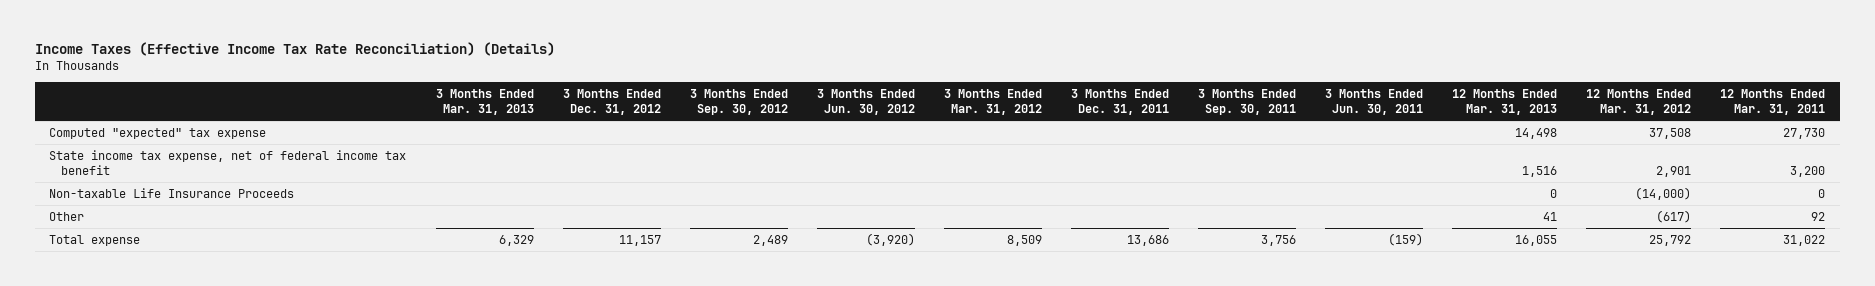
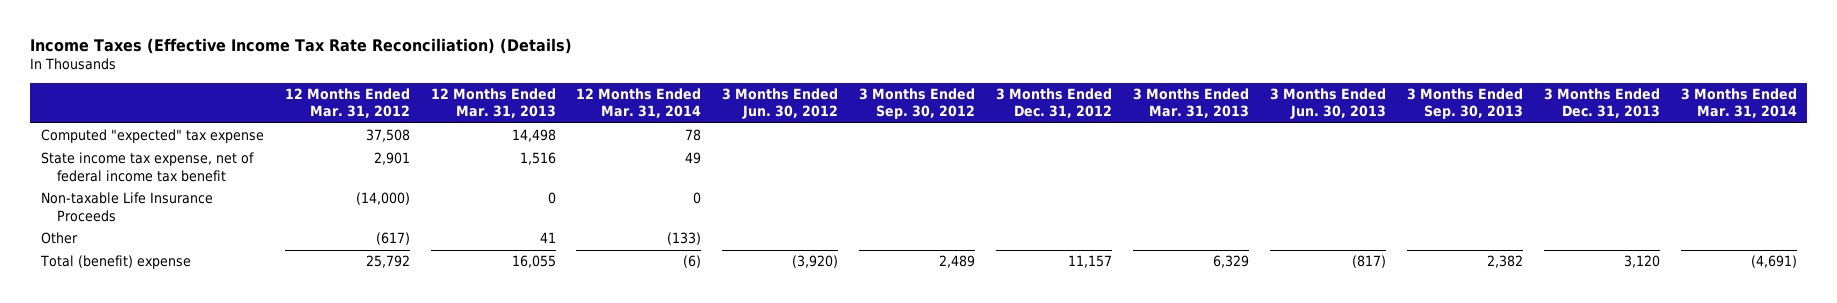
- | 3 Months Ended Mar. 31, 2013 | 3 Months Ended Dec. 31, 2012 | 3 Months Ended Sep. 30, 2012 | 3 Months Ended Jun. 30, 2012 | 3 Months Ended Mar. 31, 2012 | 3 Months Ended Dec. 31, 2011 | 3 Months Ended Sep. 30, 2011 | 3 Months Ended Jun. 30, 2011 | 12 Months Ended Mar. 31, 2013 | 12 Months Ended Mar. 31, 2012 | 12 Months Ended Mar. 31, 2011
+ | 12 Months Ended Mar. 31, 2012 | 12 Months Ended Mar. 31, 2013 | 12 Months Ended Mar. 31, 2014 | 3 Months Ended Jun. 30, 2012 | 3 Months Ended Sep. 30, 2012 | 3 Months Ended Dec. 31, 2012 | 3 Months Ended Mar. 31, 2013 | 3 Months Ended Jun. 30, 2013 | 3 Months Ended Sep. 30, 2013 | 3 Months Ended Dec. 31, 2013 | 3 Months Ended Mar. 31, 2014
- Total expense | 6,329 | 11,157 | 2,489 | (3,920) | 8,509 | 13,686 | 3,756 | (159) | 16,055 | 25,792 | 31,022
+ Total (benefit) expense | 25,792 | 16,055 | (6) | (3,920) | 2,489 | 11,157 | 6,329 | (817) | 2,382 | 3,120 | (4,691)

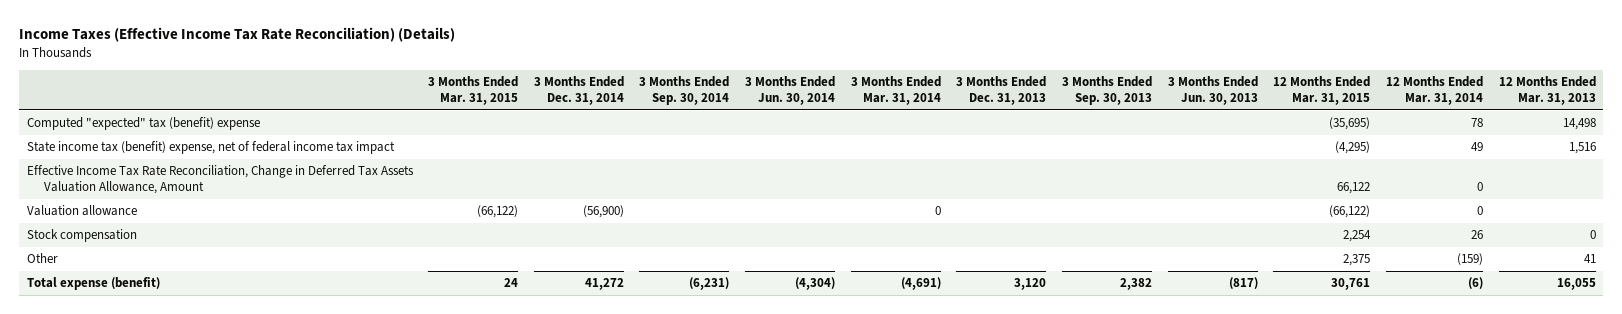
- | 12 Months Ended Mar. 31, 2012 | 12 Months Ended Mar. 31, 2013 | 12 Months Ended Mar. 31, 2014 | 3 Months Ended Jun. 30, 2012 | 3 Months Ended Sep. 30, 2012 | 3 Months Ended Dec. 31, 2012 | 3 Months Ended Mar. 31, 2013 | 3 Months Ended Jun. 30, 2013 | 3 Months Ended Sep. 30, 2013 | 3 Months Ended Dec. 31, 2013 | 3 Months Ended Mar. 31, 2014
+ | 3 Months Ended Mar. 31, 2015 | 3 Months Ended Dec. 31, 2014 | 3 Months Ended Sep. 30, 2014 | 3 Months Ended Jun. 30, 2014 | 3 Months Ended Mar. 31, 2014 | 3 Months Ended Dec. 31, 2013 | 3 Months Ended Sep. 30, 2013 | 3 Months Ended Jun. 30, 2013 | 12 Months Ended Mar. 31, 2015 | 12 Months Ended Mar. 31, 2014 | 12 Months Ended Mar. 31, 2013
- Computed "expected" tax expense | 37,508 | 14,498 | 78 | | | | | | | |
- State income tax expense, net of federal income tax benefit | 2,901 | 1,516 | 49 | | | | | | | |
- Non-taxable Life Insurance Proceeds | (14,000) | 0 | 0 | | | | | | | |
- Other | (617) | 41 | (133) | | | | | | | |
- Total (benefit) expense | 25,792 | 16,055 | (6) | (3,920) | 2,489 | 11,157 | 6,329 | (817) | 2,382 | 3,120 | (4,691)
+ Computed "expected" tax (benefit) expense | | | | | | | | | (35,695) | 78 | 14,498
+ State income tax (benefit) expense, net of federal income tax impact | | | | | | | | | (4,295) | 49 | 1,516
+ Effective Income Tax Rate Reconciliation, Change in Deferred Tax Assets Valuation Allowance, Amount | | | | | | | | | 66,122 | 0 |
+ Valuation allowance | (66,122) | (56,900) | | | 0 | | | | (66,122) | 0 |
+ Stock compensation | | | | | | | | | 2,254 | 26 | 0
+ Other | | | | | | | | | 2,375 | (159) | 41
+ Total expense (benefit) | 24 | 41,272 | (6,231) | (4,304) | (4,691) | 3,120 | 2,382 | (817) | 30,761 | (6) | 16,055

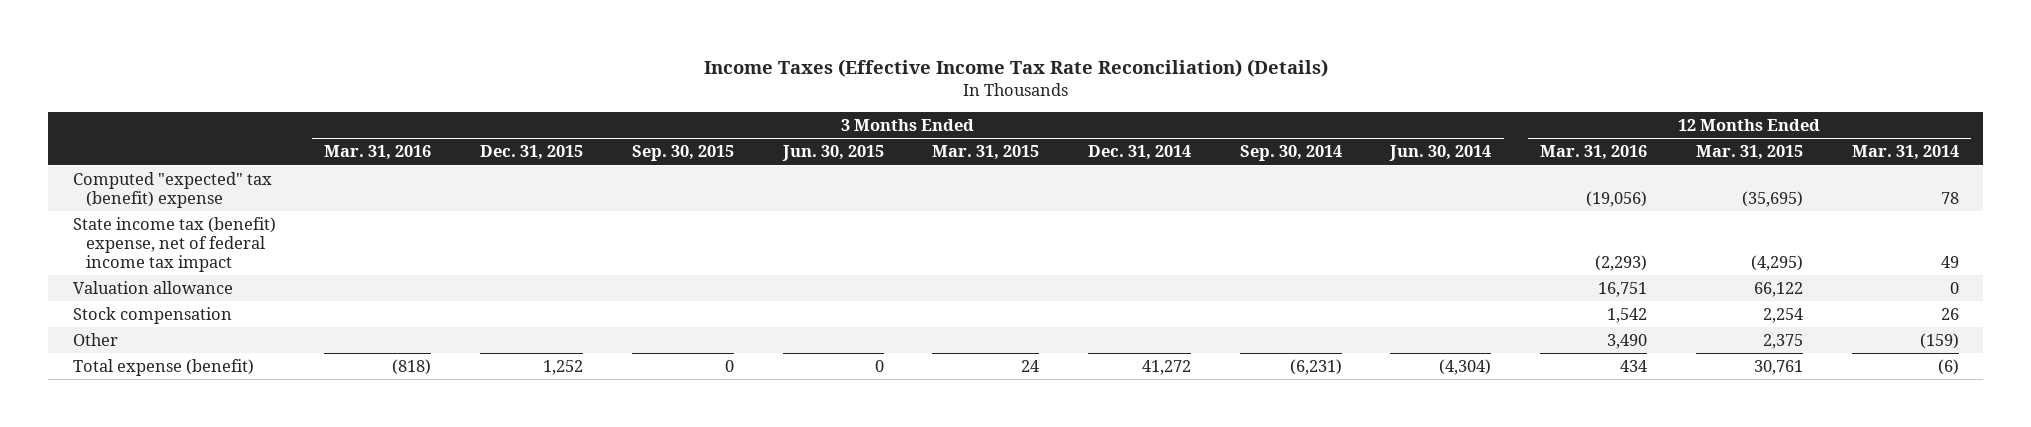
- | 3 Months Ended Mar. 31, 2015 | 3 Months Ended Dec. 31, 2014 | 3 Months Ended Sep. 30, 2014 | 3 Months Ended Jun. 30, 2014 | 3 Months Ended Mar. 31, 2014 | 3 Months Ended Dec. 31, 2013 | 3 Months Ended Sep. 30, 2013 | 3 Months Ended Jun. 30, 2013 | 12 Months Ended Mar. 31, 2015 | 12 Months Ended Mar. 31, 2014 | 12 Months Ended Mar. 31, 2013
+ | 3 Months Ended Mar. 31, 2016 | 3 Months Ended Dec. 31, 2015 | 3 Months Ended Sep. 30, 2015 | 3 Months Ended Jun. 30, 2015 | 3 Months Ended Mar. 31, 2015 | 3 Months Ended Dec. 31, 2014 | 3 Months Ended Sep. 30, 2014 | 3 Months Ended Jun. 30, 2014 | 12 Months Ended Mar. 31, 2016 | 12 Months Ended Mar. 31, 2015 | 12 Months Ended Mar. 31, 2014
- Effective Income Tax Rate Reconciliation, Change in Deferred Tax Assets Valuation Allowance, Amount | | | | | | | | | 66,122 | 0 |
- Valuation allowance | (66,122) | (56,900) | | | 0 | | | | (66,122) | 0 |
+ Valuation allowance | | | | | | | | | 16,751 | 66,122 | 0

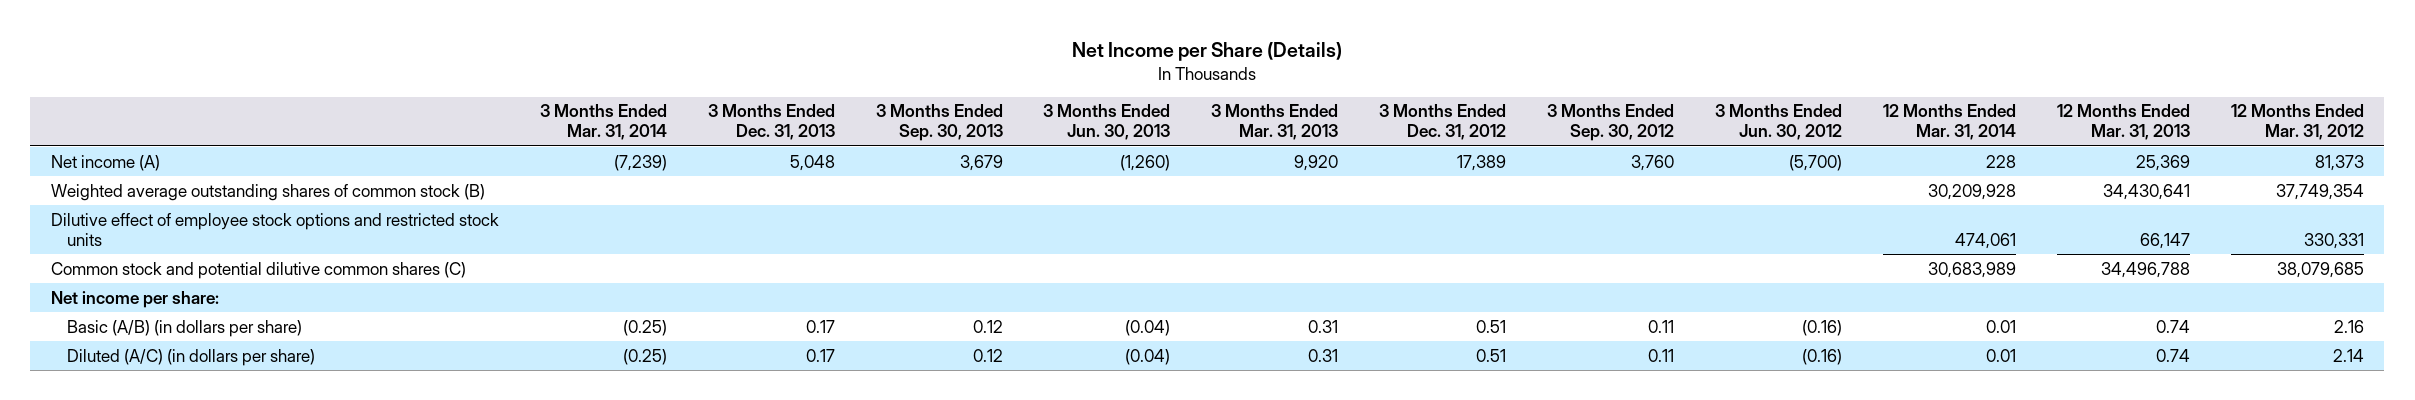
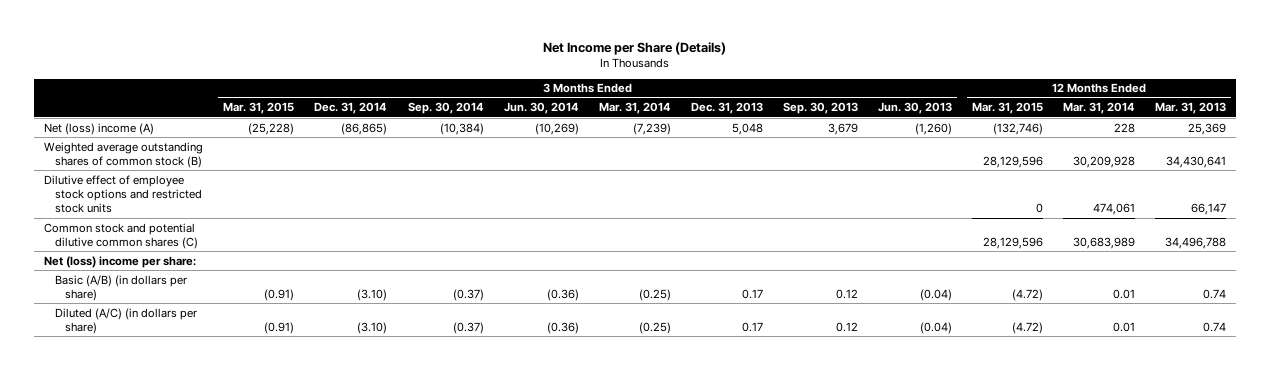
- | 3 Months Ended Mar. 31, 2014 | 3 Months Ended Dec. 31, 2013 | 3 Months Ended Sep. 30, 2013 | 3 Months Ended Jun. 30, 2013 | 3 Months Ended Mar. 31, 2013 | 3 Months Ended Dec. 31, 2012 | 3 Months Ended Sep. 30, 2012 | 3 Months Ended Jun. 30, 2012 | 12 Months Ended Mar. 31, 2014 | 12 Months Ended Mar. 31, 2013 | 12 Months Ended Mar. 31, 2012
+ | 3 Months Ended Mar. 31, 2015 | 3 Months Ended Dec. 31, 2014 | 3 Months Ended Sep. 30, 2014 | 3 Months Ended Jun. 30, 2014 | 3 Months Ended Mar. 31, 2014 | 3 Months Ended Dec. 31, 2013 | 3 Months Ended Sep. 30, 2013 | 3 Months Ended Jun. 30, 2013 | 12 Months Ended Mar. 31, 2015 | 12 Months Ended Mar. 31, 2014 | 12 Months Ended Mar. 31, 2013
- Net income (A) | (7,239) | 5,048 | 3,679 | (1,260) | 9,920 | 17,389 | 3,760 | (5,700) | 228 | 25,369 | 81,373
+ Net (loss) income (A) | (25,228) | (86,865) | (10,384) | (10,269) | (7,239) | 5,048 | 3,679 | (1,260) | (132,746) | 228 | 25,369
- Net income per share:
+ Net (loss) income per share:

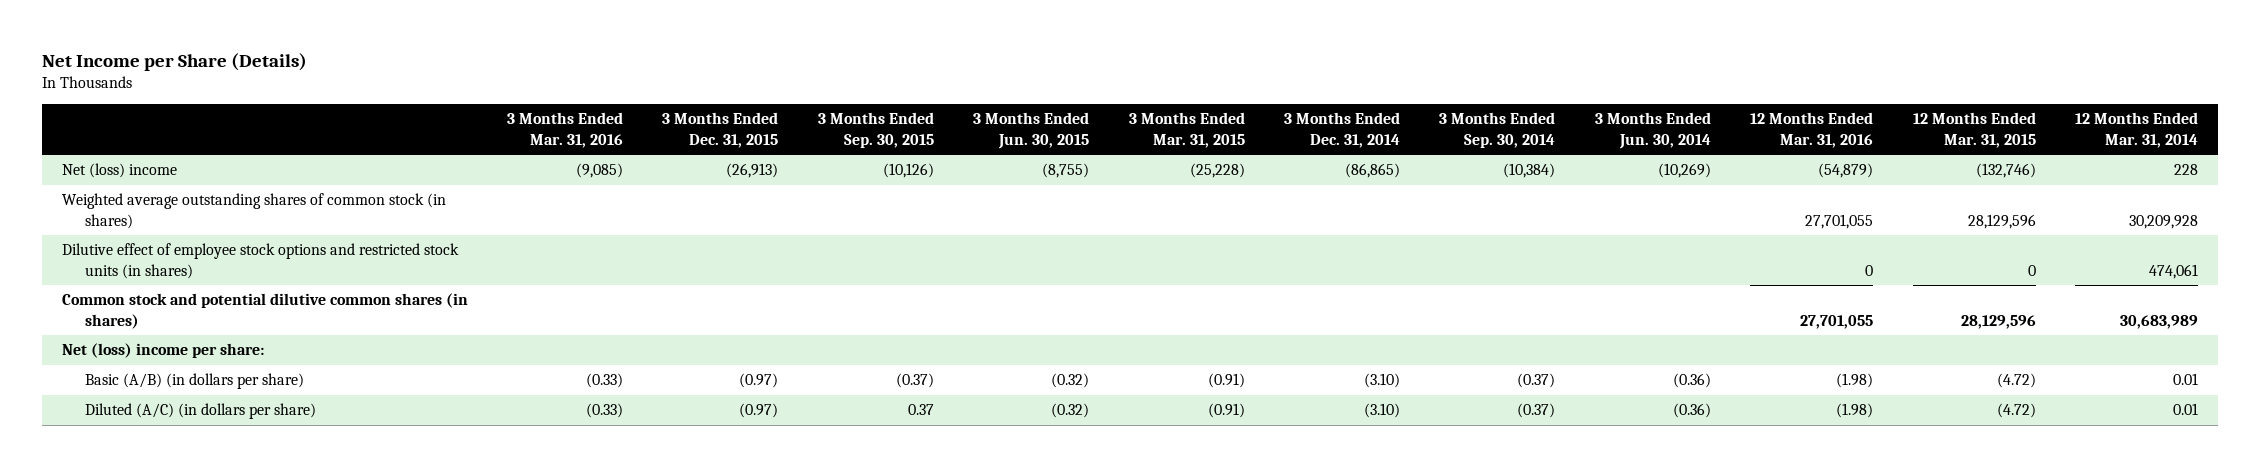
- | 3 Months Ended Mar. 31, 2015 | 3 Months Ended Dec. 31, 2014 | 3 Months Ended Sep. 30, 2014 | 3 Months Ended Jun. 30, 2014 | 3 Months Ended Mar. 31, 2014 | 3 Months Ended Dec. 31, 2013 | 3 Months Ended Sep. 30, 2013 | 3 Months Ended Jun. 30, 2013 | 12 Months Ended Mar. 31, 2015 | 12 Months Ended Mar. 31, 2014 | 12 Months Ended Mar. 31, 2013
+ | 3 Months Ended Mar. 31, 2016 | 3 Months Ended Dec. 31, 2015 | 3 Months Ended Sep. 30, 2015 | 3 Months Ended Jun. 30, 2015 | 3 Months Ended Mar. 31, 2015 | 3 Months Ended Dec. 31, 2014 | 3 Months Ended Sep. 30, 2014 | 3 Months Ended Jun. 30, 2014 | 12 Months Ended Mar. 31, 2016 | 12 Months Ended Mar. 31, 2015 | 12 Months Ended Mar. 31, 2014
- Net (loss) income (A) | (25,228) | (86,865) | (10,384) | (10,269) | (7,239) | 5,048 | 3,679 | (1,260) | (132,746) | 228 | 25,369
- Weighted average outstanding shares of common stock (B) | | | | | | | | | 28,129,596 | 30,209,928 | 34,430,641
- Dilutive effect of employee stock options and restricted stock units | | | | | | | | | 0 | 474,061 | 66,147
- Common stock and potential dilutive common shares (C) | | | | | | | | | 28,129,596 | 30,683,989 | 34,496,788
+ Net (loss) income | (9,085) | (26,913) | (10,126) | (8,755) | (25,228) | (86,865) | (10,384) | (10,269) | (54,879) | (132,746) | 228
+ Weighted average outstanding shares of common stock (in shares) | | | | | | | | | 27,701,055 | 28,129,596 | 30,209,928
+ Dilutive effect of employee stock options and restricted stock units (in shares) | | | | | | | | | 0 | 0 | 474,061
+ Common stock and potential dilutive common shares (in shares) | | | | | | | | | 27,701,055 | 28,129,596 | 30,683,989

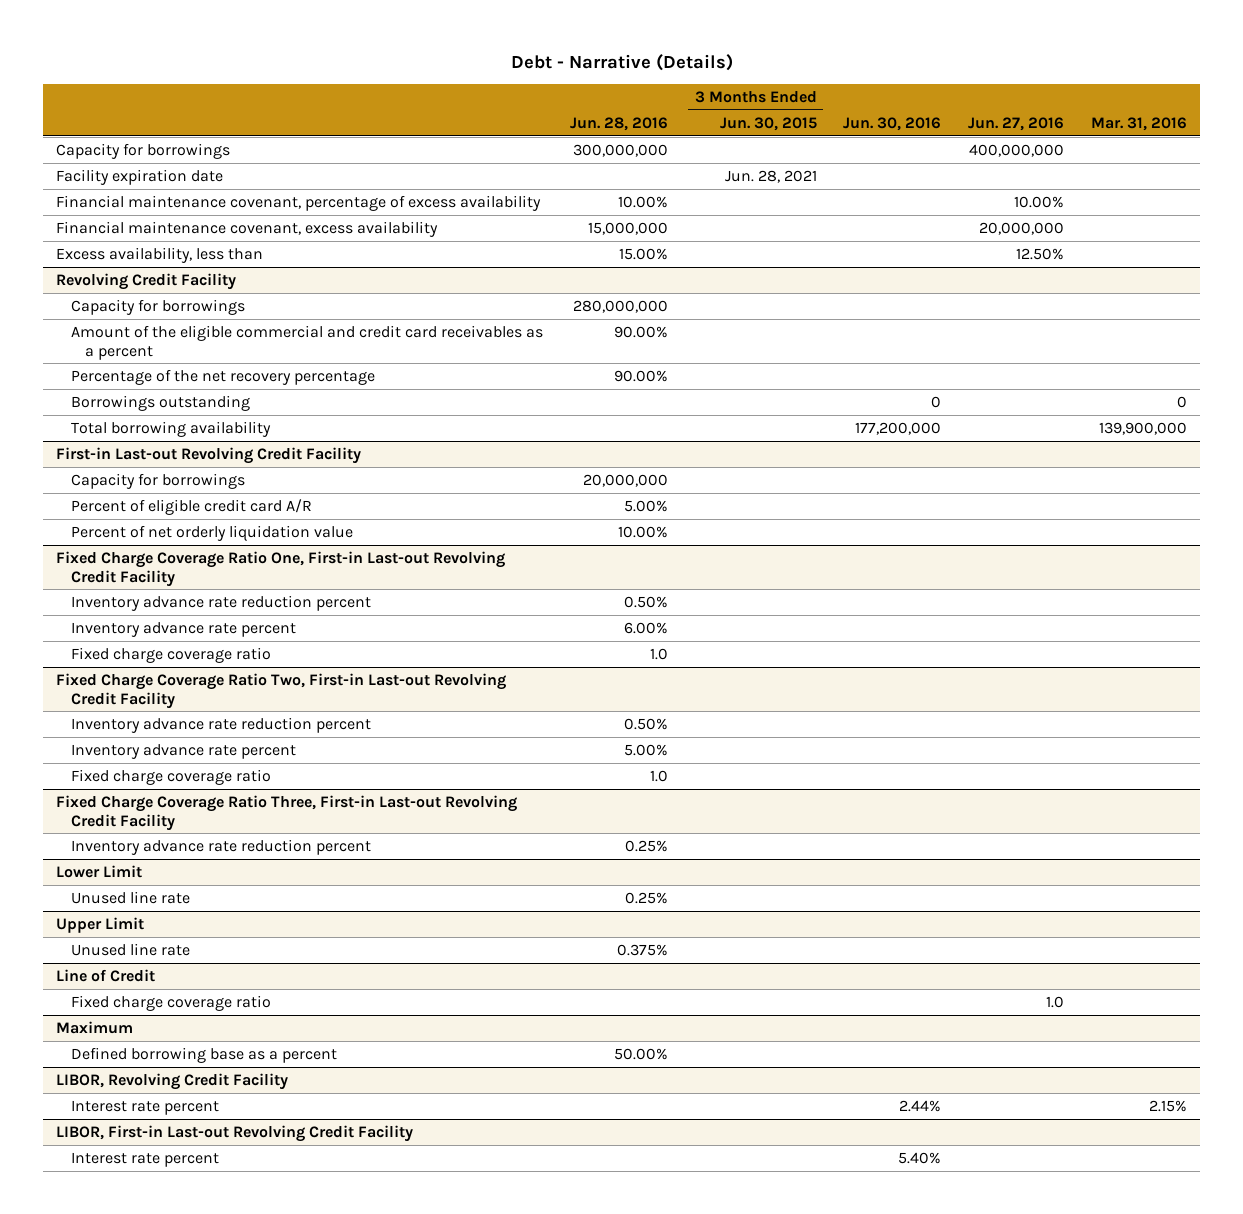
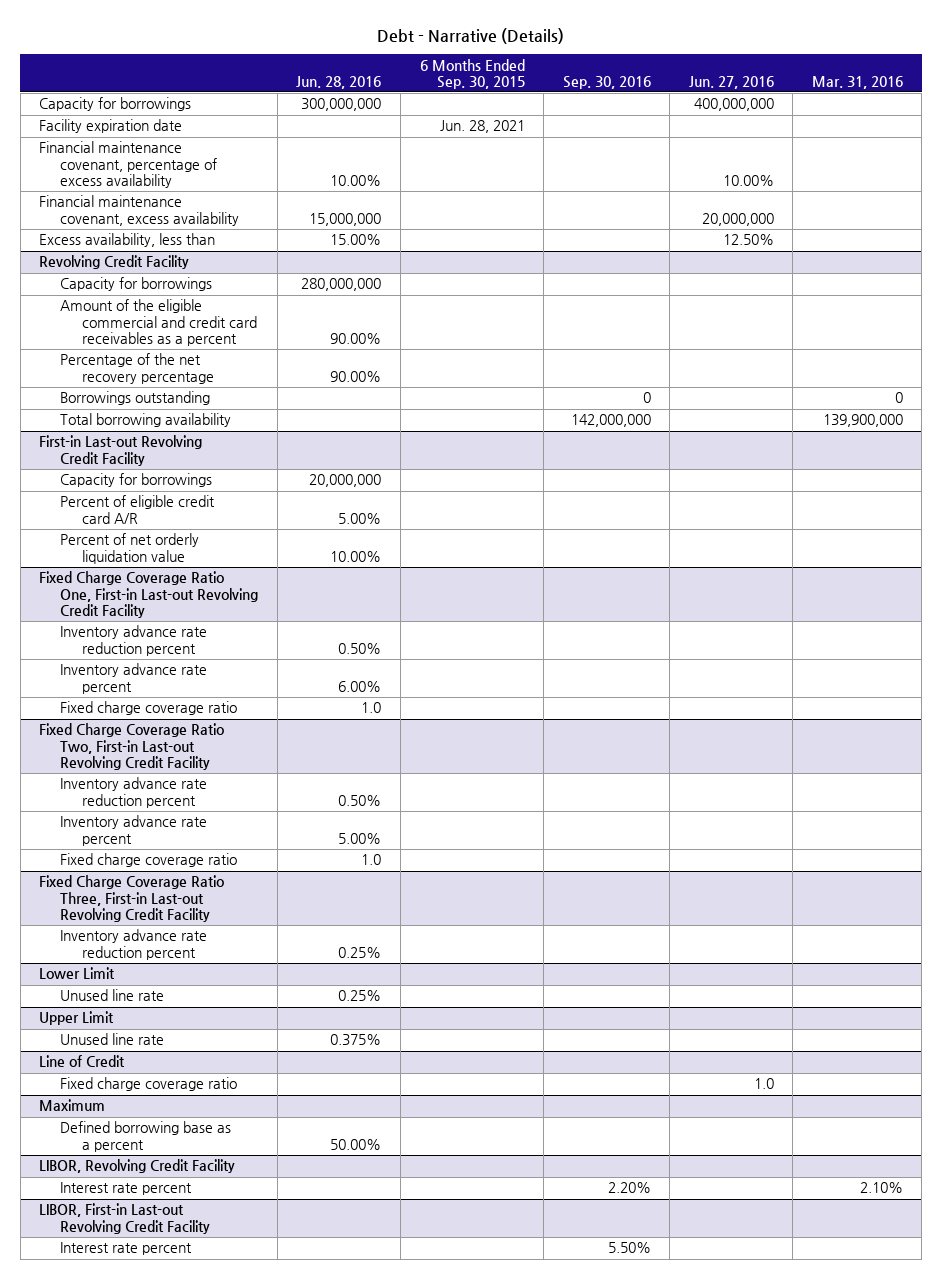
- | Jun. 28, 2016 | 3 Months Ended Jun. 30, 2015 | Jun. 30, 2016 | Jun. 27, 2016 | Mar. 31, 2016
+ | Jun. 28, 2016 | 6 Months Ended Sep. 30, 2015 | Sep. 30, 2016 | Jun. 27, 2016 | Mar. 31, 2016
@ LIBOR, Revolving Credit Facility
- Interest rate percent | | | 2.44% | | 2.15%
+ Interest rate percent | | | 2.20% | | 2.10%

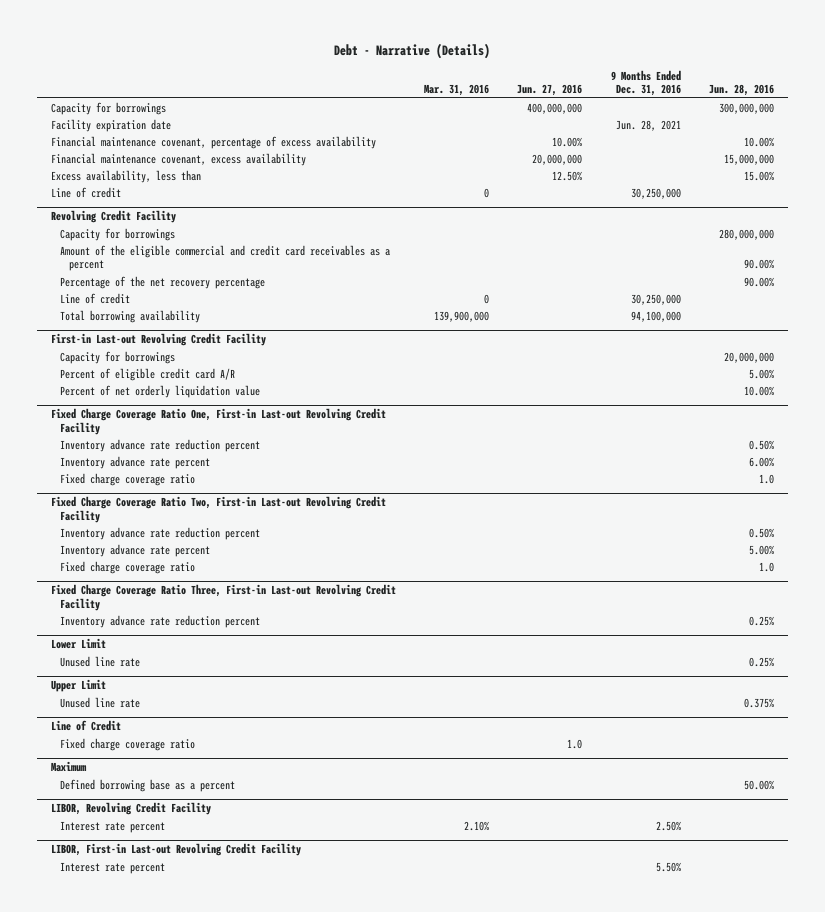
- | Jun. 28, 2016 | 6 Months Ended Sep. 30, 2015 | Sep. 30, 2016 | Jun. 27, 2016 | Mar. 31, 2016
+ | Mar. 31, 2016 | Jun. 27, 2016 | 9 Months Ended Dec. 31, 2016 | Jun. 28, 2016
+ Line of credit | 0 | | 30,250,000 |
@ Revolving Credit Facility
- Borrowings outstanding | | | 0 | | 0
+ Line of credit | 0 | | 30,250,000 |

